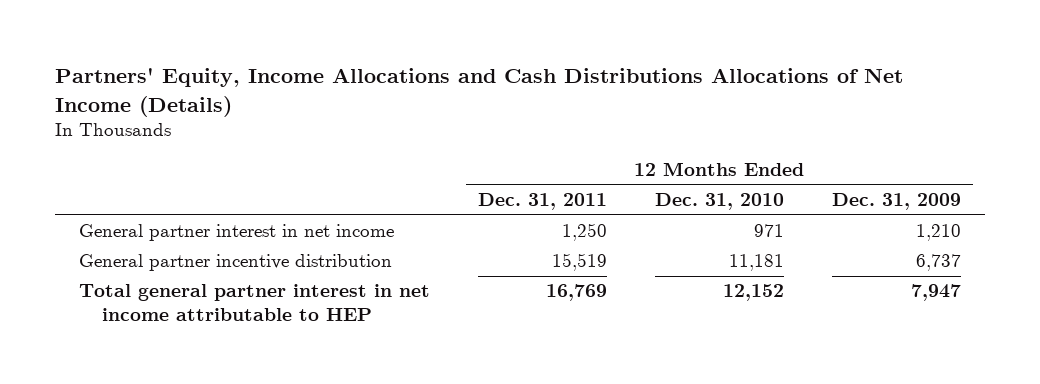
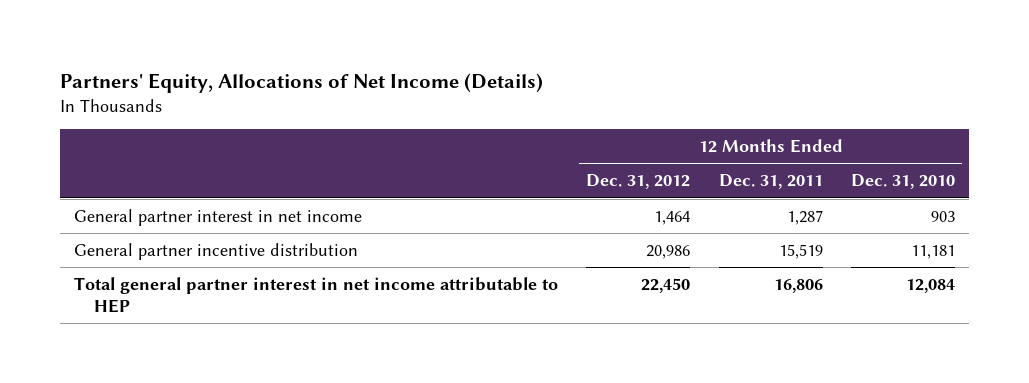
- Partners' Equity, Income Allocations and Cash Distributions Allocations of Net Income (Details)
+ Partners' Equity, Allocations of Net Income (Details)
- | 12 Months Ended Dec. 31, 2011 | 12 Months Ended Dec. 31, 2010 | 12 Months Ended Dec. 31, 2009
+ | 12 Months Ended Dec. 31, 2012 | 12 Months Ended Dec. 31, 2011 | 12 Months Ended Dec. 31, 2010
- General partner interest in net income | 1,250 | 971 | 1,210
+ General partner interest in net income | 1,464 | 1,287 | 903
- Total general partner interest in net income attributable to HEP | 16,769 | 12,152 | 7,947
+ Total general partner interest in net income attributable to HEP | 22,450 | 16,806 | 12,084

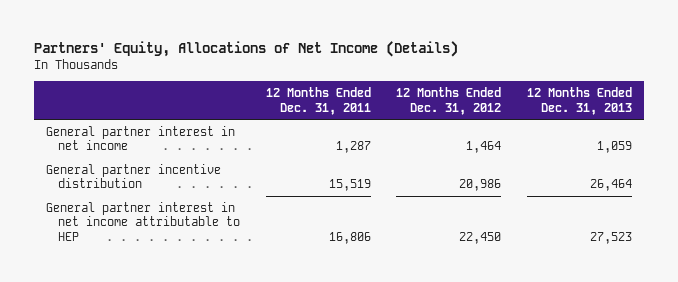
- | 12 Months Ended Dec. 31, 2012 | 12 Months Ended Dec. 31, 2011 | 12 Months Ended Dec. 31, 2010
+ | 12 Months Ended Dec. 31, 2011 | 12 Months Ended Dec. 31, 2012 | 12 Months Ended Dec. 31, 2013
- Total general partner interest in net income attributable to HEP | 22,450 | 16,806 | 12,084
+ General partner interest in net income attributable to HEP | 16,806 | 22,450 | 27,523

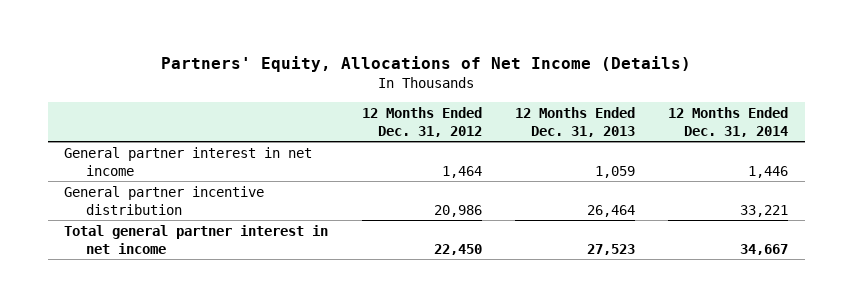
- | 12 Months Ended Dec. 31, 2011 | 12 Months Ended Dec. 31, 2012 | 12 Months Ended Dec. 31, 2013
+ | 12 Months Ended Dec. 31, 2012 | 12 Months Ended Dec. 31, 2013 | 12 Months Ended Dec. 31, 2014
- General partner interest in net income attributable to HEP | 16,806 | 22,450 | 27,523
+ Total general partner interest in net income | 22,450 | 27,523 | 34,667

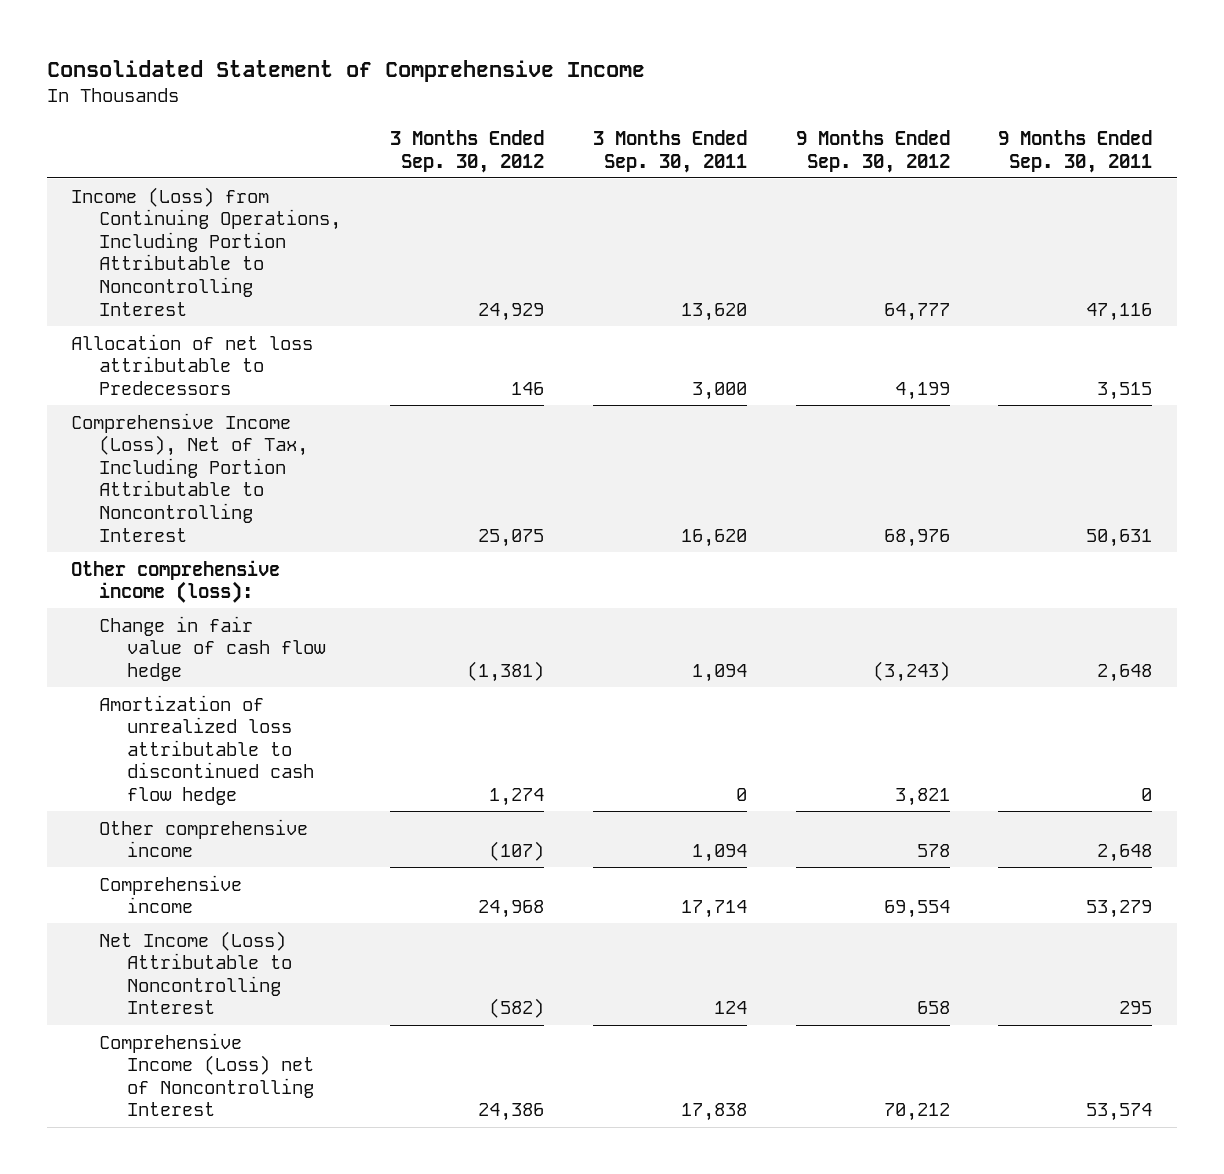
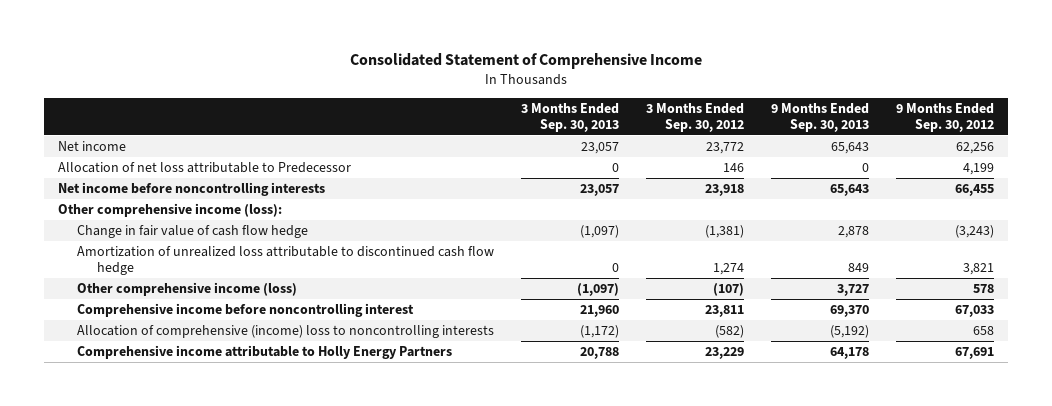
- | 3 Months Ended Sep. 30, 2012 | 3 Months Ended Sep. 30, 2011 | 9 Months Ended Sep. 30, 2012 | 9 Months Ended Sep. 30, 2011
+ | 3 Months Ended Sep. 30, 2013 | 3 Months Ended Sep. 30, 2012 | 9 Months Ended Sep. 30, 2013 | 9 Months Ended Sep. 30, 2012
- Income (Loss) from Continuing Operations, Including Portion Attributable to Noncontrolling Interest | 24,929 | 13,620 | 64,777 | 47,116
- Allocation of net loss attributable to Predecessors | 146 | 3,000 | 4,199 | 3,515
- Comprehensive Income (Loss), Net of Tax, Including Portion Attributable to Noncontrolling Interest | 25,075 | 16,620 | 68,976 | 50,631
+ Net income | 23,057 | 23,772 | 65,643 | 62,256
+ Allocation of net loss attributable to Predecessor | 0 | 146 | 0 | 4,199
+ Net income before noncontrolling interests | 23,057 | 23,918 | 65,643 | 66,455
- Other comprehensive income | (107) | 1,094 | 578 | 2,648
- Comprehensive income | 24,968 | 17,714 | 69,554 | 53,279
- Net Income (Loss) Attributable to Noncontrolling Interest | (582) | 124 | 658 | 295
- Comprehensive Income (Loss) net of Noncontrolling Interest | 24,386 | 17,838 | 70,212 | 53,574
+ Other comprehensive income (loss) | (1,097) | (107) | 3,727 | 578
+ Comprehensive income before noncontrolling interest | 21,960 | 23,811 | 69,370 | 67,033
+ Allocation of comprehensive (income) loss to noncontrolling interests | (1,172) | (582) | (5,192) | 658
+ Comprehensive income attributable to Holly Energy Partners | 20,788 | 23,229 | 64,178 | 67,691

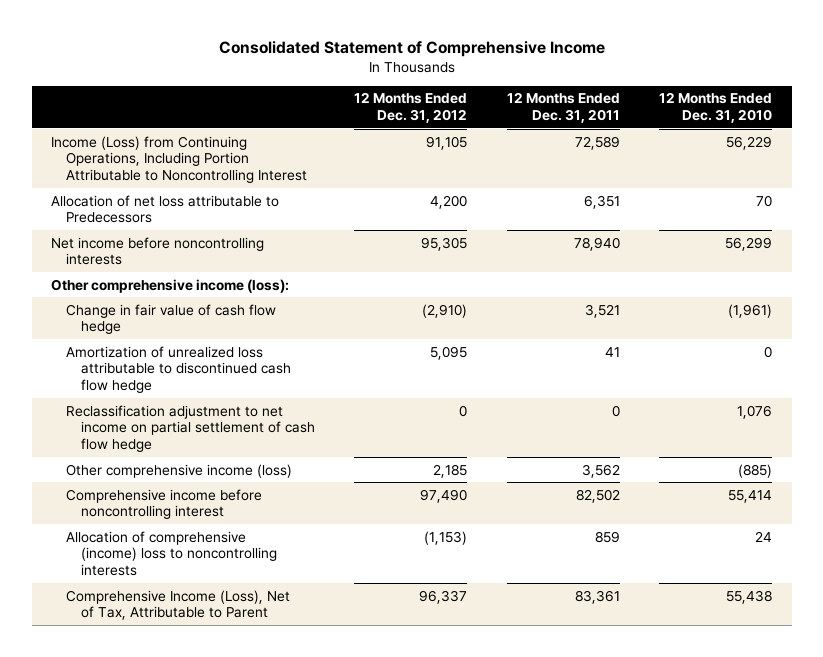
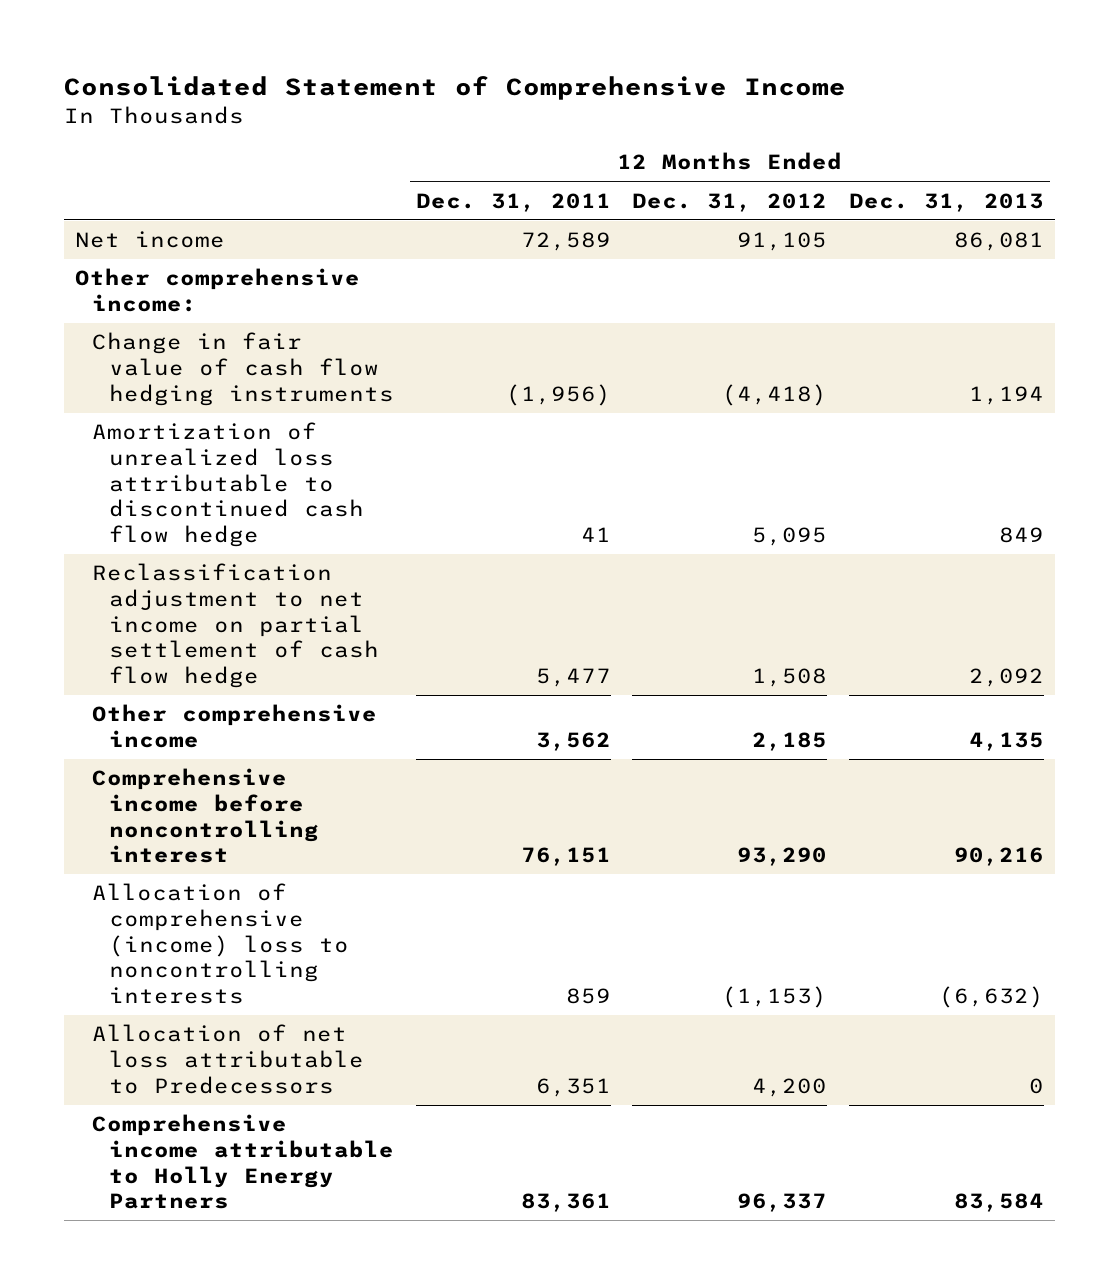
- | 12 Months Ended Dec. 31, 2012 | 12 Months Ended Dec. 31, 2011 | 12 Months Ended Dec. 31, 2010
+ | 12 Months Ended Dec. 31, 2011 | 12 Months Ended Dec. 31, 2012 | 12 Months Ended Dec. 31, 2013
- Income (Loss) from Continuing Operations, Including Portion Attributable to Noncontrolling Interest | 91,105 | 72,589 | 56,229
- Net income before noncontrolling interests | 95,305 | 78,940 | 56,299
- Other comprehensive income (loss):
- Change in fair value of cash flow hedge | (2,910) | 3,521 | (1,961)
+ Net income | 72,589 | 91,105 | 86,081
+ Other comprehensive income:
+ Change in fair value of cash flow hedging instruments | (1,956) | (4,418) | 1,194
- Reclassification adjustment to net income on partial settlement of cash flow hedge | 0 | 0 | 1,076
- Other comprehensive income (loss) | 2,185 | 3,562 | (885)
- Comprehensive income before noncontrolling interest | 97,490 | 82,502 | 55,414
+ Reclassification adjustment to net income on partial settlement of cash flow hedge | 5,477 | 1,508 | 2,092
+ Other comprehensive income | 3,562 | 2,185 | 4,135
+ Comprehensive income before noncontrolling interest | 76,151 | 93,290 | 90,216
- Comprehensive Income (Loss), Net of Tax, Attributable to Parent | 96,337 | 83,361 | 55,438
moved down: Allocation of net loss attributable to Predecessors | 6,351 | 4,200 | 0
+ Comprehensive income attributable to Holly Energy Partners | 83,361 | 96,337 | 83,584

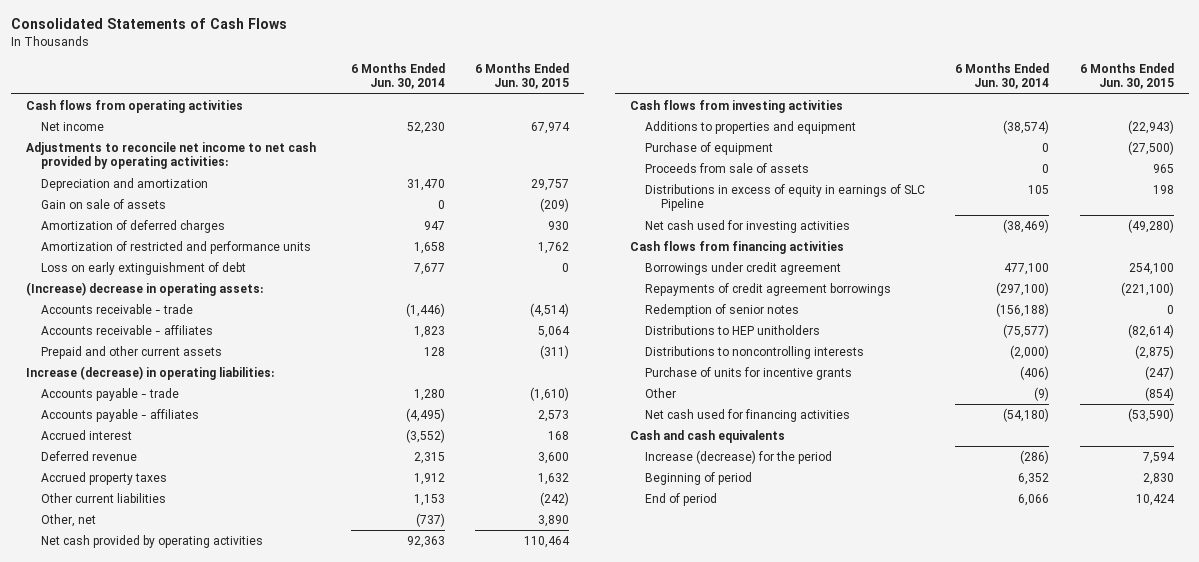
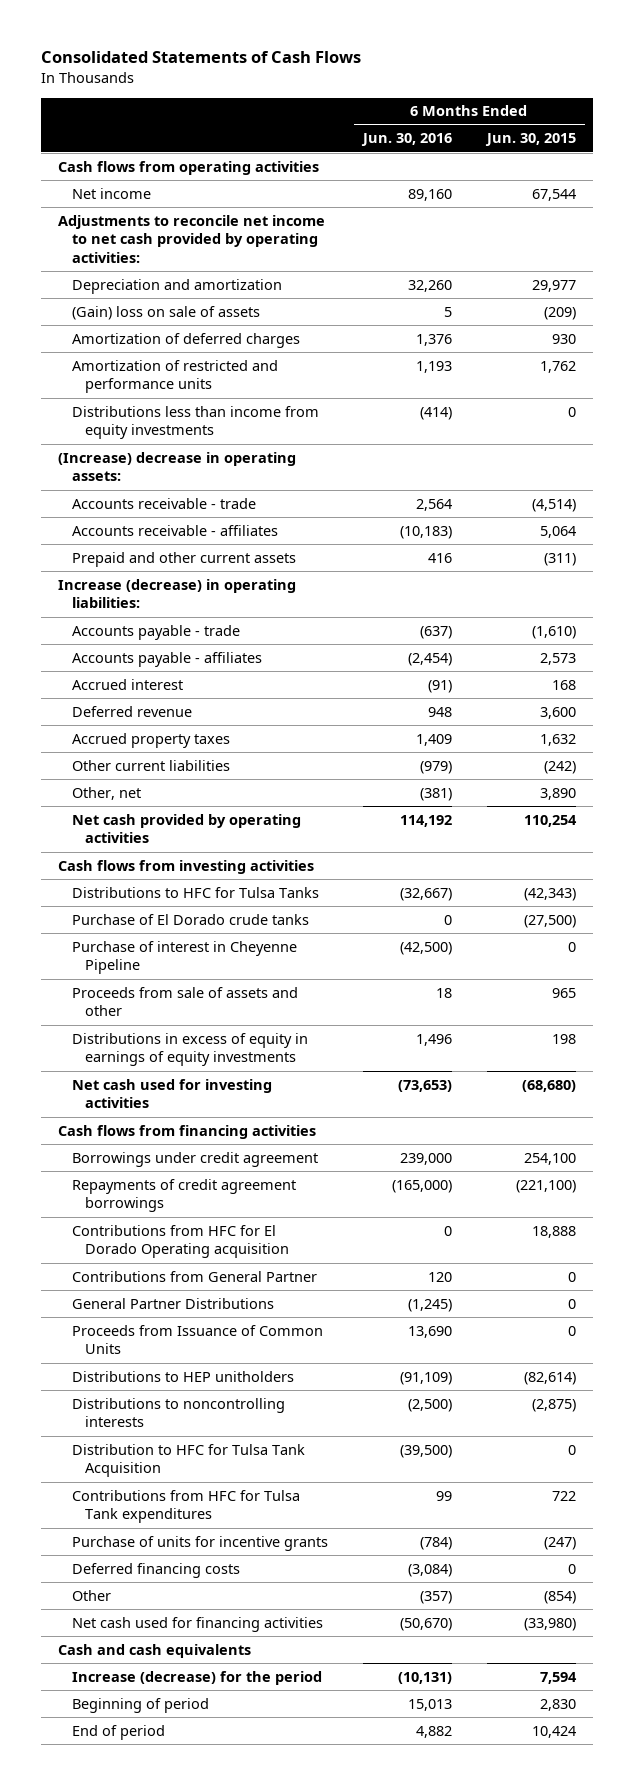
- | 6 Months Ended Jun. 30, 2014 | 6 Months Ended Jun. 30, 2015
+ | 6 Months Ended Jun. 30, 2016 | 6 Months Ended Jun. 30, 2015
- Net income | 52,230 | 67,974
+ Net income | 89,160 | 67,544
- Depreciation and amortization | 31,470 | 29,757
- Gain on sale of assets | 0 | (209)
+ Depreciation and amortization | 32,260 | 29,977
+ (Gain) loss on sale of assets | 5 | (209)
- Loss on early extinguishment of debt | 7,677 | 0
+ Distributions less than income from equity investments | (414) | 0
- Net cash provided by operating activities | 92,363 | 110,464
+ Net cash provided by operating activities | 114,192 | 110,254
- Additions to properties and equipment | (38,574) | (22,943)
- Purchase of equipment | 0 | (27,500)
- Proceeds from sale of assets | 0 | 965
- Distributions in excess of equity in earnings of SLC Pipeline | 105 | 198
- Net cash used for investing activities | (38,469) | (49,280)
+ Distributions to HFC for Tulsa Tanks | (32,667) | (42,343)
+ Purchase of El Dorado crude tanks | 0 | (27,500)
+ Purchase of interest in Cheyenne Pipeline | (42,500) | 0
+ Proceeds from sale of assets and other | 18 | 965
+ Distributions in excess of equity in earnings of equity investments | 1,496 | 198
+ Net cash used for investing activities | (73,653) | (68,680)
- Redemption of senior notes | (156,188) | 0
+ Contributions from HFC for El Dorado Operating acquisition | 0 | 18,888
+ Contributions from General Partner | 120 | 0
+ General Partner Distributions | (1,245) | 0
+ Proceeds from Issuance of Common Units | 13,690 | 0
+ Distribution to HFC for Tulsa Tank Acquisition | (39,500) | 0
+ Contributions from HFC for Tulsa Tank expenditures | 99 | 722
+ Deferred financing costs | (3,084) | 0
- Net cash used for financing activities | (54,180) | (53,590)
+ Net cash used for financing activities | (50,670) | (33,980)

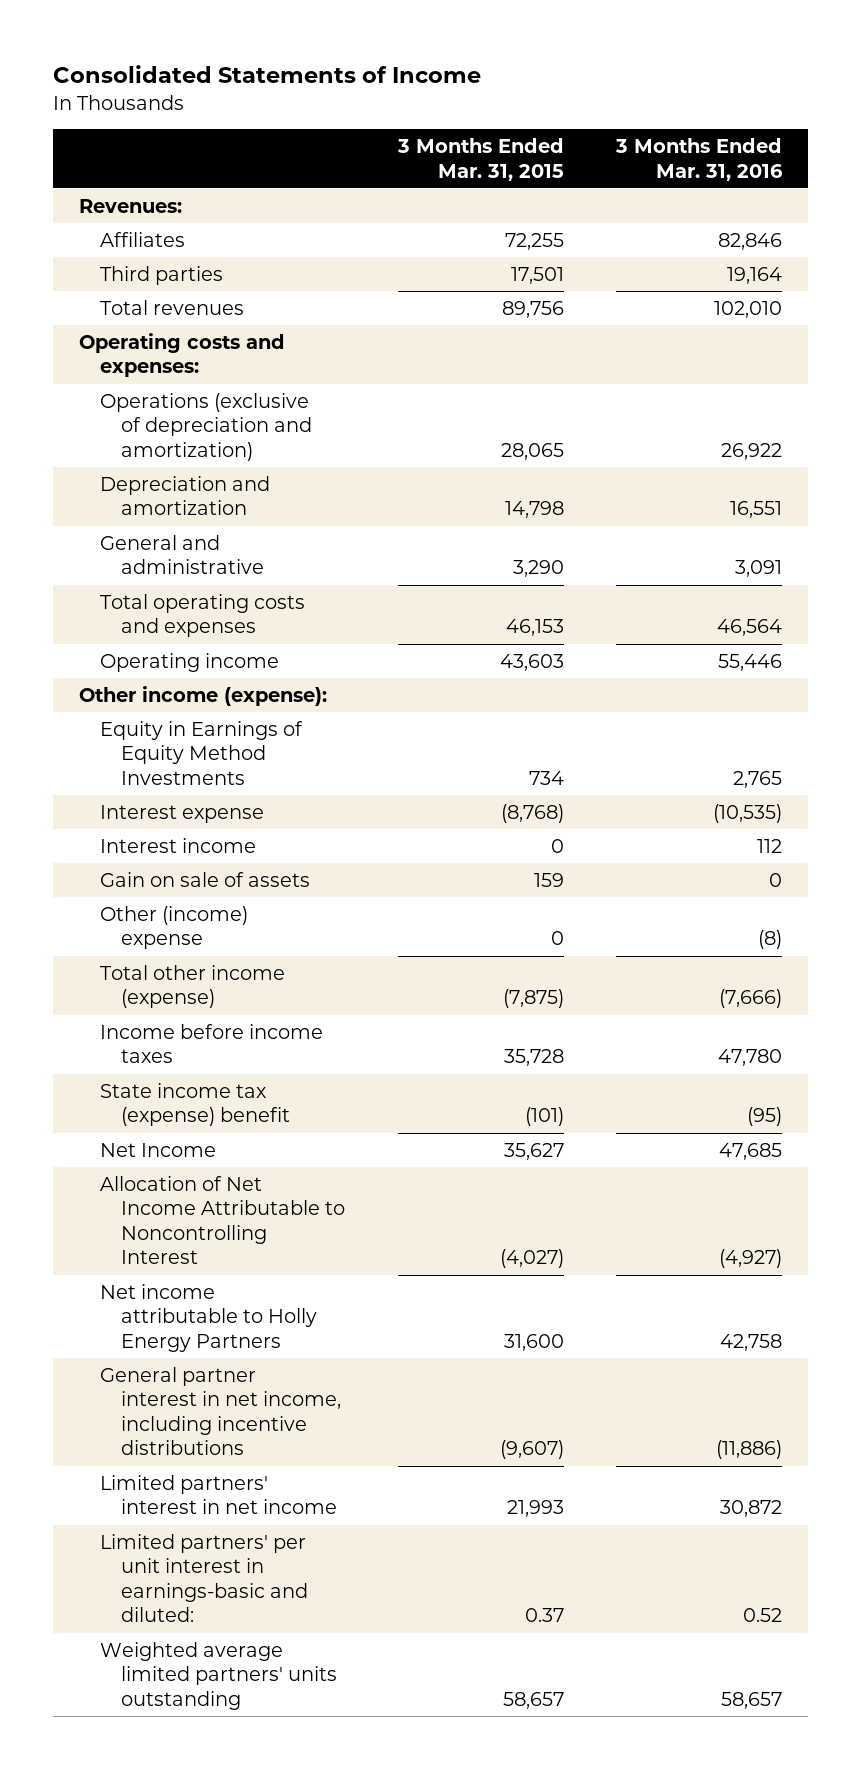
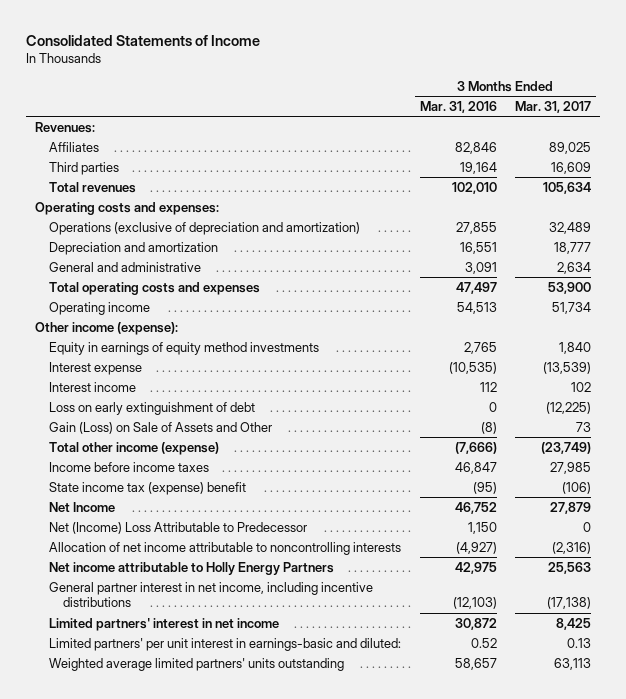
- | 3 Months Ended Mar. 31, 2015 | 3 Months Ended Mar. 31, 2016
+ | 3 Months Ended Mar. 31, 2016 | 3 Months Ended Mar. 31, 2017
- Operations (exclusive of depreciation and amortization) | 28,065 | 26,922
+ Operations (exclusive of depreciation and amortization) | 27,855 | 32,489
- Total operating costs and expenses | 46,153 | 46,564
- Operating income | 43,603 | 55,446
+ Total operating costs and expenses | 47,497 | 53,900
+ Operating income | 54,513 | 51,734
- Equity in Earnings of Equity Method Investments | 734 | 2,765
+ Equity in earnings of equity method investments | 2,765 | 1,840
- Gain on sale of assets | 159 | 0
- Other (income) expense | 0 | (8)
+ Loss on early extinguishment of debt | 0 | (12,225)
+ Gain (Loss) on Sale of Assets and Other | (8) | 73
- Income before income taxes | 35,728 | 47,780
+ Income before income taxes | 46,847 | 27,985
- Net Income | 35,627 | 47,685
- Allocation of Net Income Attributable to Noncontrolling Interest | (4,027) | (4,927)
- Net income attributable to Holly Energy Partners | 31,600 | 42,758
- General partner interest in net income, including incentive distributions | (9,607) | (11,886)
+ Net Income | 46,752 | 27,879
+ Net (Income) Loss Attributable to Predecessor | 1,150 | 0
+ Allocation of net income attributable to noncontrolling interests | (4,927) | (2,316)
+ Net income attributable to Holly Energy Partners | 42,975 | 25,563
+ General partner interest in net income, including incentive distributions | (12,103) | (17,138)

